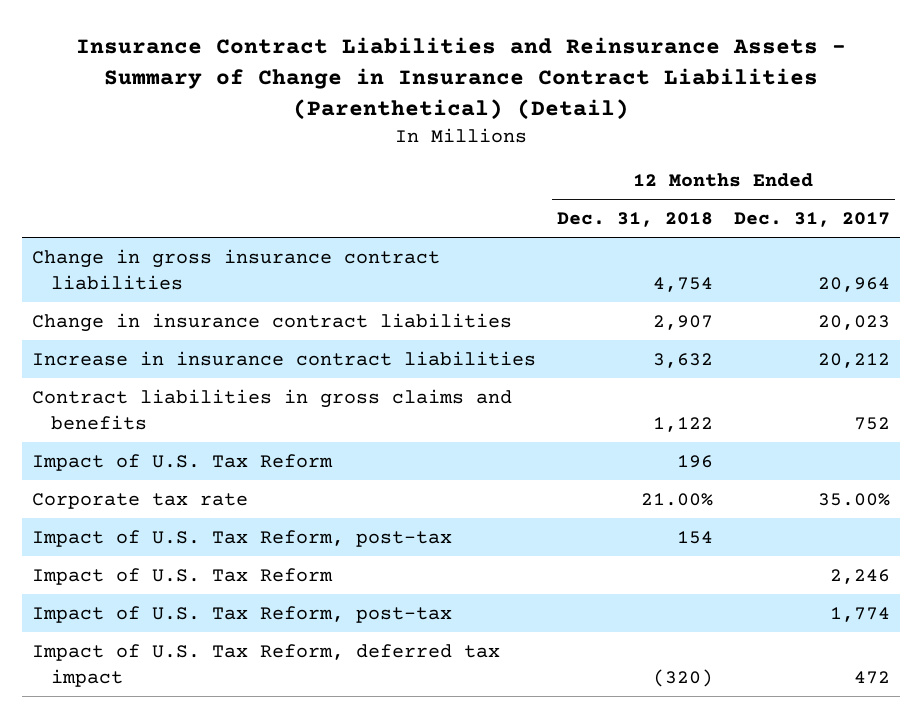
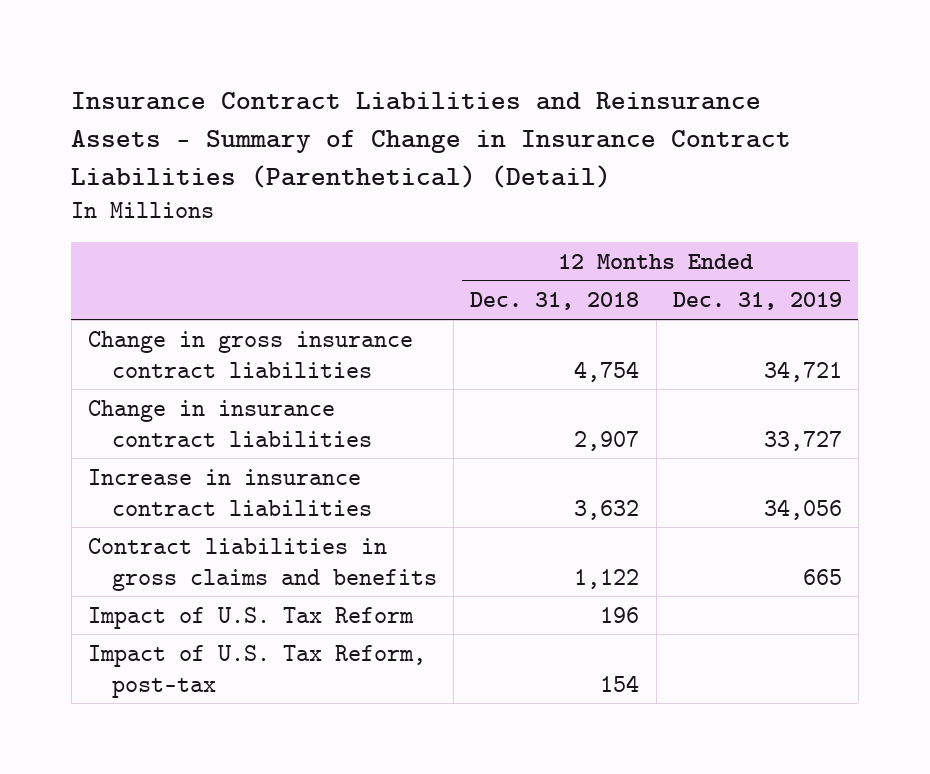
- | 12 Months Ended Dec. 31, 2018 | 12 Months Ended Dec. 31, 2017
+ | 12 Months Ended Dec. 31, 2018 | 12 Months Ended Dec. 31, 2019
- Corporate tax rate | 21.00% | 35.00%
- Impact of U.S. Tax Reform | | 2,246
- Impact of U.S. Tax Reform, post-tax | | 1,774
- Impact of U.S. Tax Reform, deferred tax impact | (320) | 472

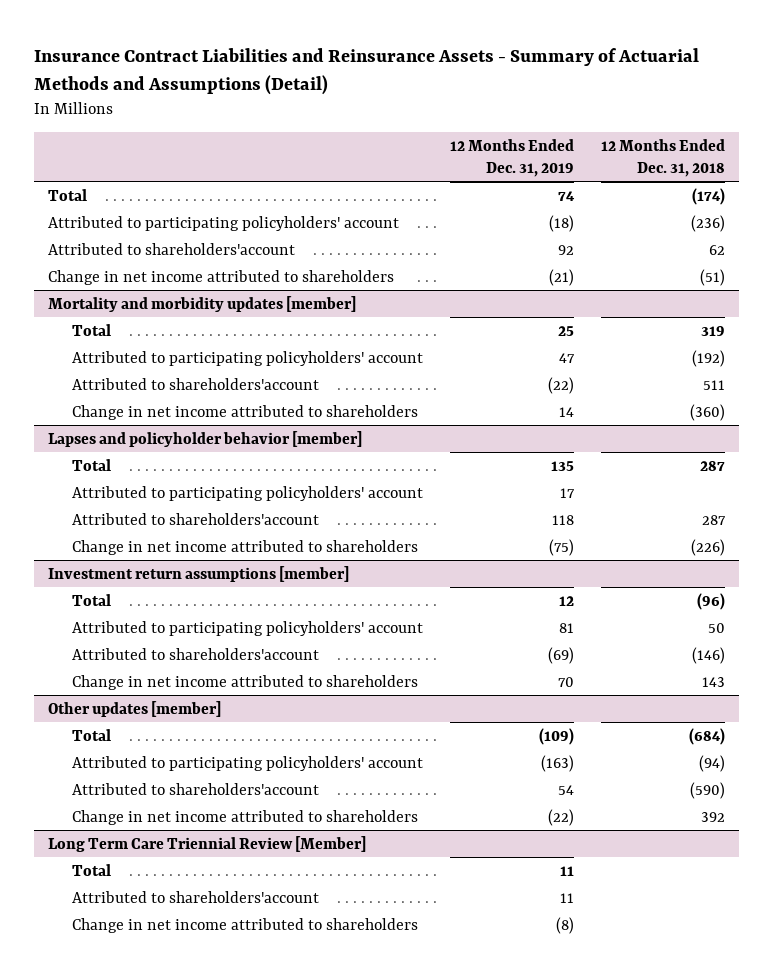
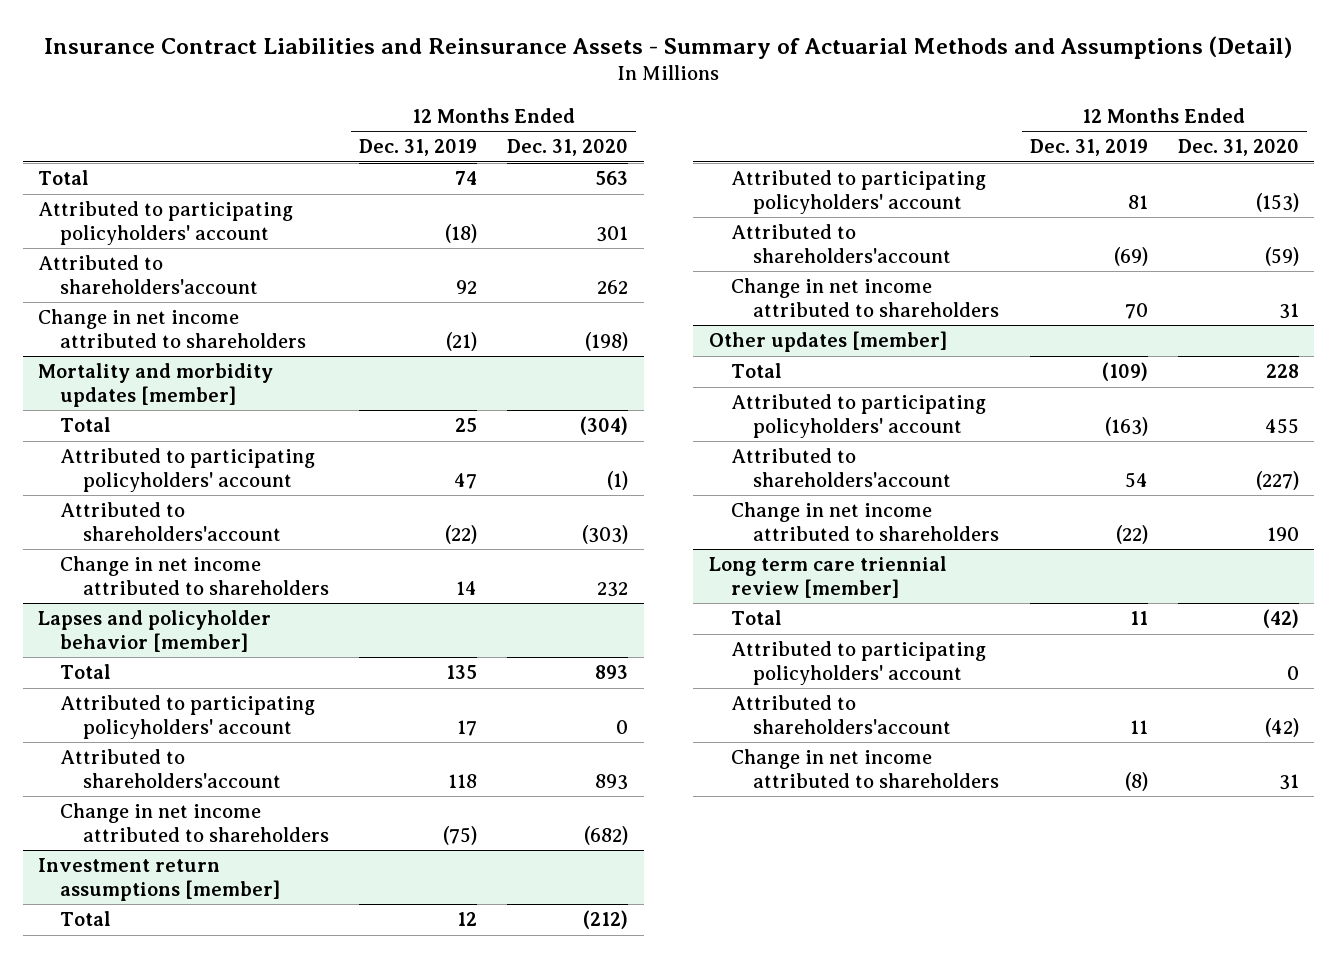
- | 12 Months Ended Dec. 31, 2019 | 12 Months Ended Dec. 31, 2018
+ | 12 Months Ended Dec. 31, 2019 | 12 Months Ended Dec. 31, 2020
- Long Term Care Triennial Review [Member]
+ Long term care triennial review [member]
+ Attributed to participating policyholders' account | | 0

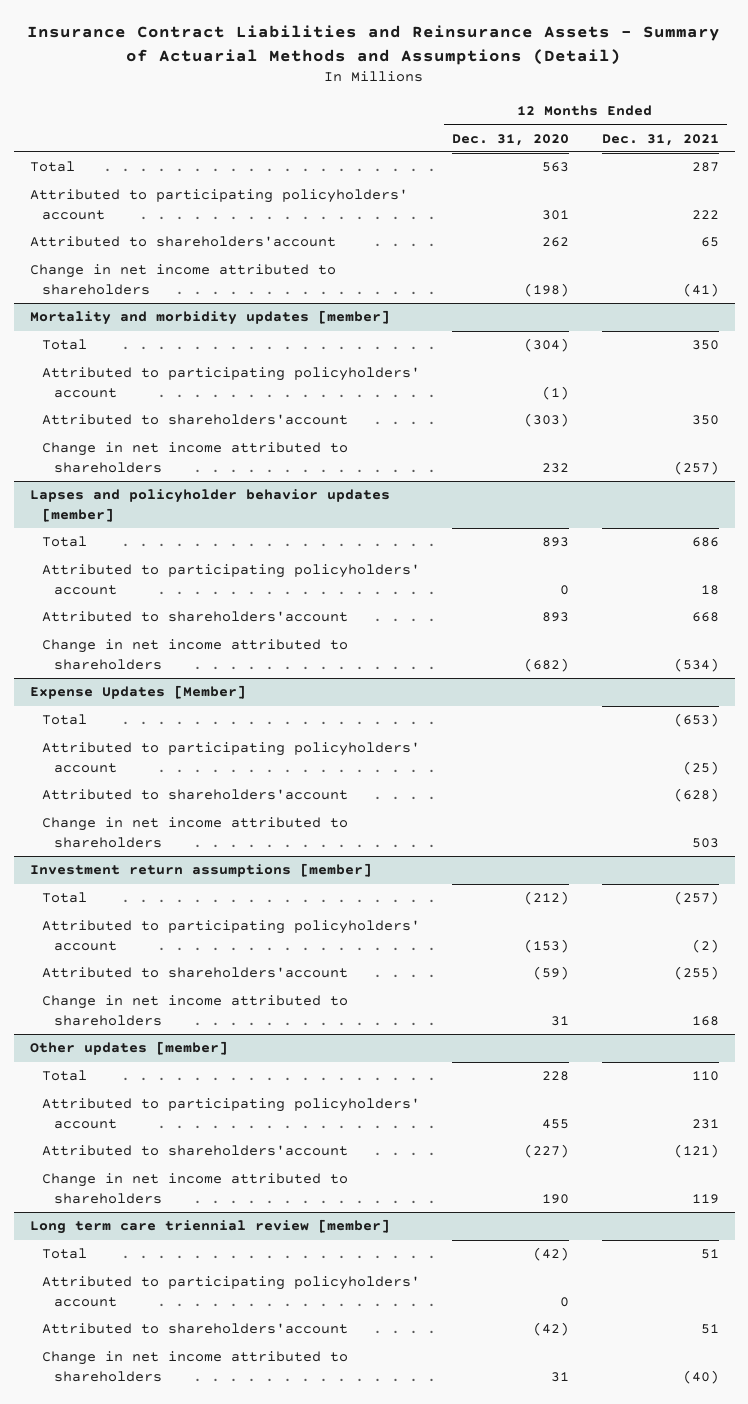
- | 12 Months Ended Dec. 31, 2019 | 12 Months Ended Dec. 31, 2020
+ | 12 Months Ended Dec. 31, 2020 | 12 Months Ended Dec. 31, 2021
- Lapses and policyholder behavior [member]
+ Lapses and policyholder behavior updates [member]
+ Expense Updates [Member]
+ Total | | (653)
+ Attributed to participating policyholders' account | | (25)
+ Attributed to shareholders'account | | (628)
+ Change in net income attributed to shareholders | | 503

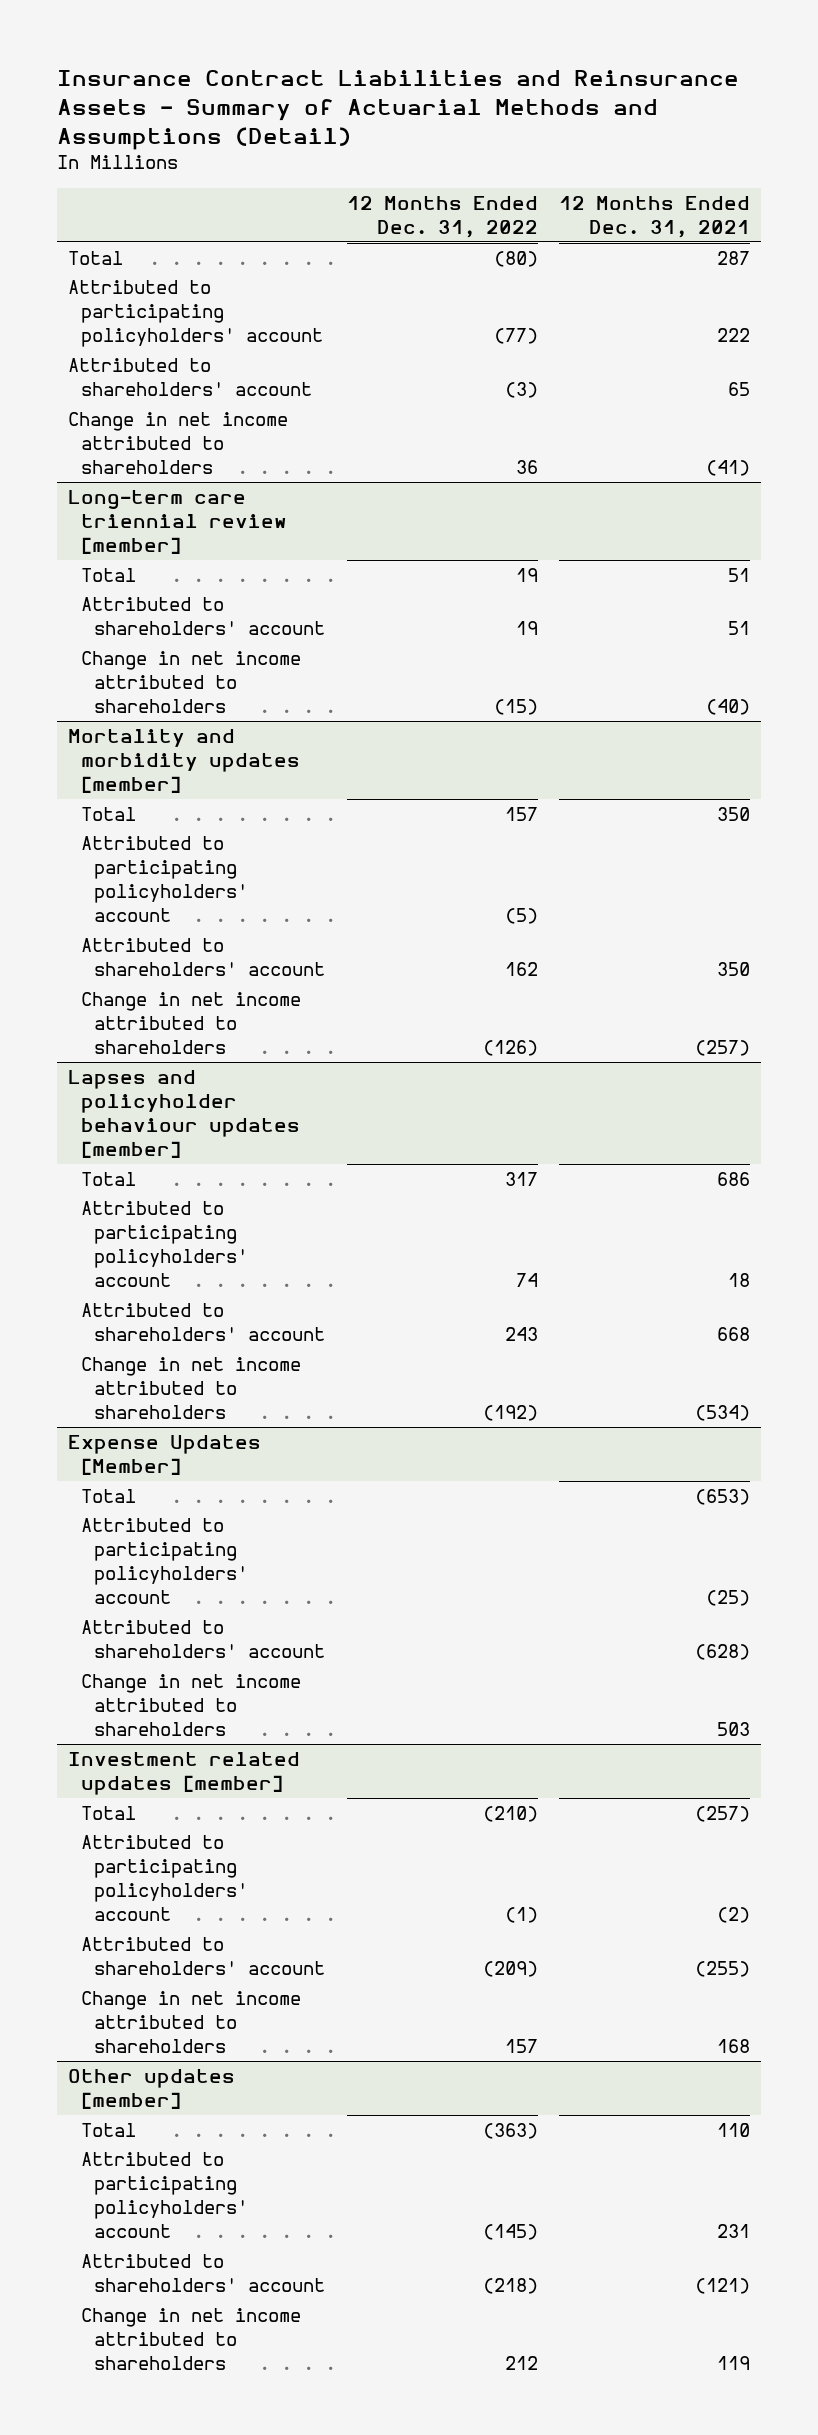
- | 12 Months Ended Dec. 31, 2020 | 12 Months Ended Dec. 31, 2021
+ | 12 Months Ended Dec. 31, 2022 | 12 Months Ended Dec. 31, 2021
- Attributed to shareholders'account | 262 | 65
+ Attributed to shareholders' account | (3) | 65
+ Long-term care triennial review [member]
+ Total | 19 | 51
+ Attributed to shareholders' account | 19 | 51
+ Change in net income attributed to shareholders | (15) | (40)
@ Mortality and morbidity updates [member]
- Attributed to shareholders'account | (303) | 350
+ Attributed to shareholders' account | 162 | 350
- Lapses and policyholder behavior updates [member]
+ Lapses and policyholder behaviour updates [member]
- Attributed to shareholders'account | 893 | 668
+ Attributed to shareholders' account | 243 | 668
@ Expense Updates [Member]
- Attributed to shareholders'account | | (628)
+ Attributed to shareholders' account | | (628)
- Investment return assumptions [member]
+ Investment related updates [member]
- Attributed to shareholders'account | (59) | (255)
+ Attributed to shareholders' account | (209) | (255)
@ Other updates [member]
- Attributed to shareholders'account | (227) | (121)
+ Attributed to shareholders' account | (218) | (121)
- Long term care triennial review [member]
- Total | (42) | 51
- Attributed to participating policyholders' account | 0 |
- Attributed to shareholders'account | (42) | 51
- Change in net income attributed to shareholders | 31 | (40)

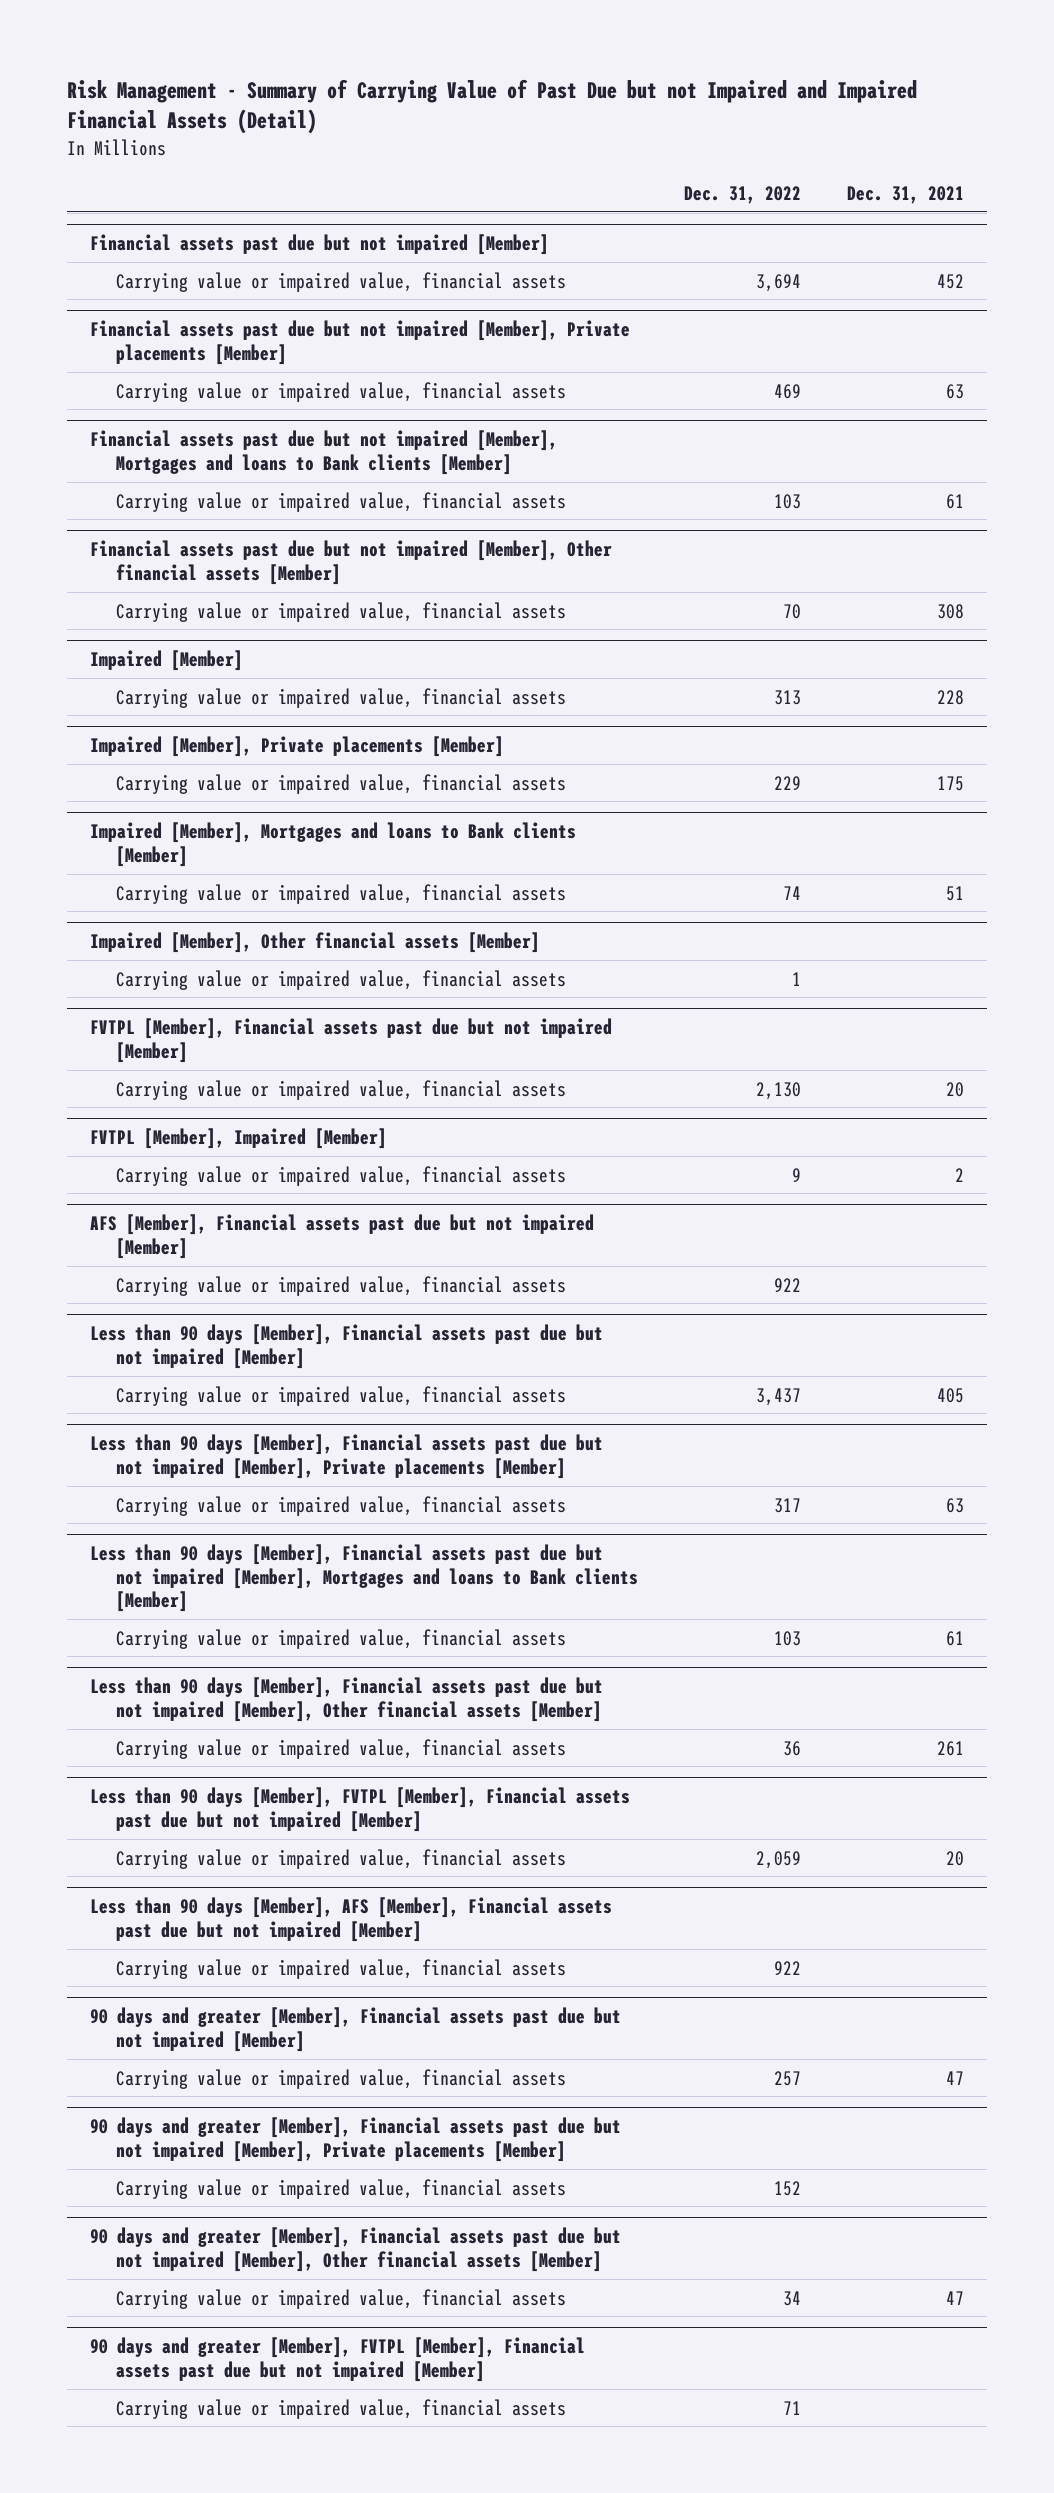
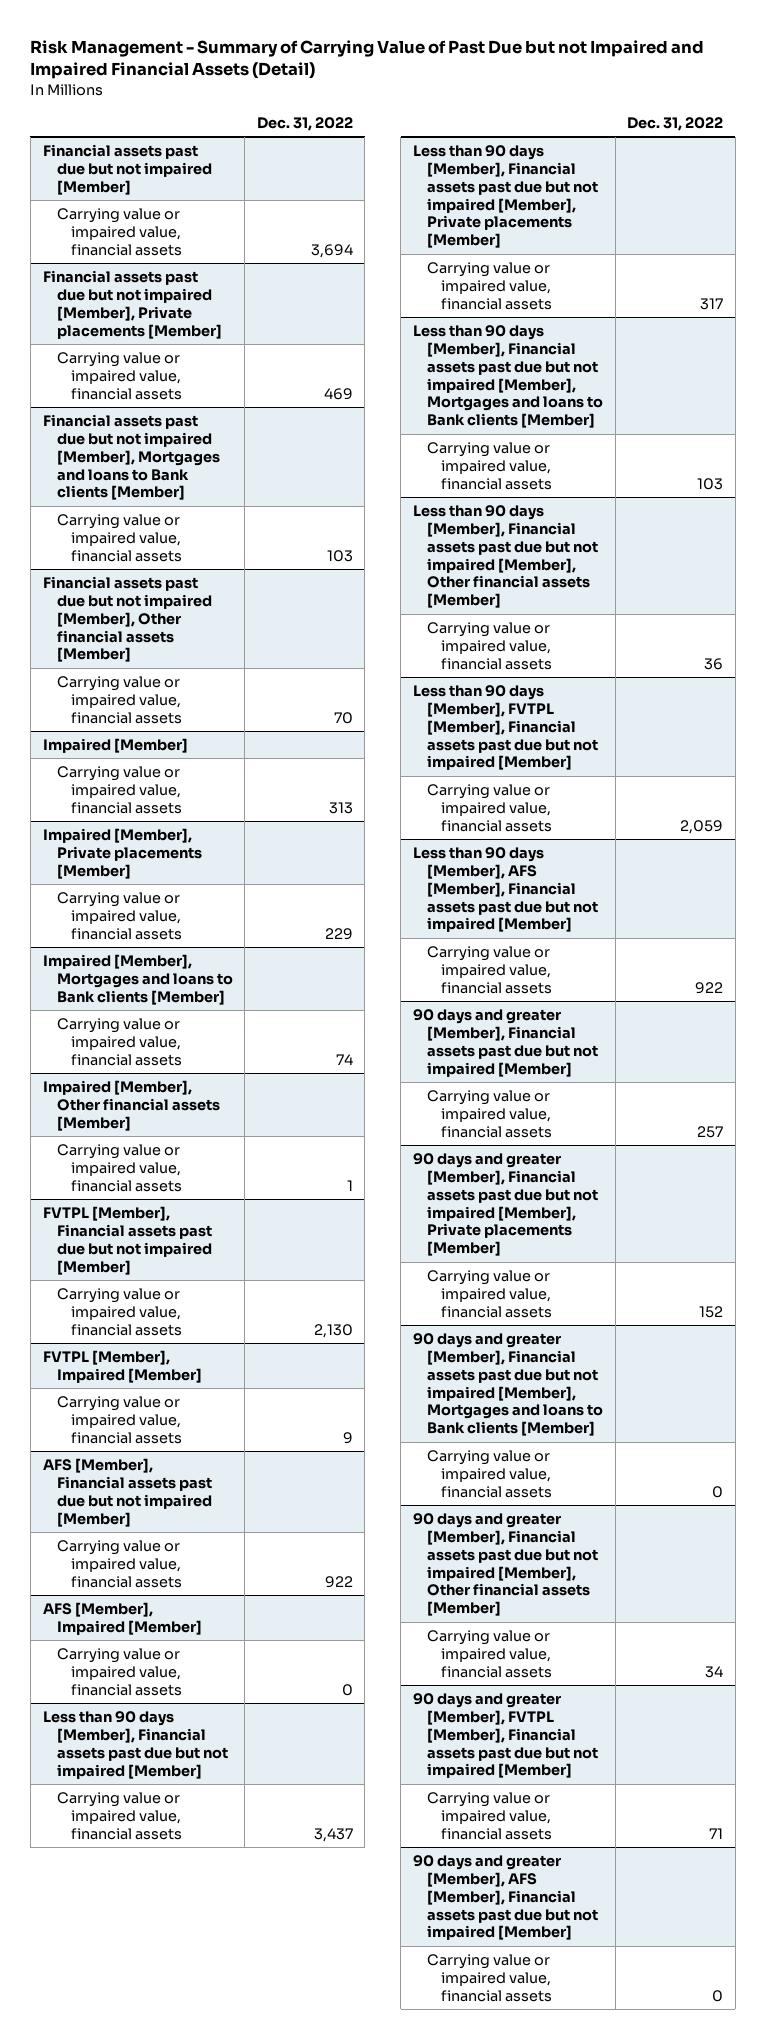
- | Dec. 31, 2022 | Dec. 31, 2021
+ | Dec. 31, 2022
+ AFS [Member], Impaired [Member]
+ Carrying value or impaired value, financial assets | 0
+ 90 days and greater [Member], Financial assets past due but not impaired [Member], Mortgages and loans to Bank clients [Member]
+ Carrying value or impaired value, financial assets | 0
+ 90 days and greater [Member], AFS [Member], Financial assets past due but not impaired [Member]
+ Carrying value or impaired value, financial assets | 0

